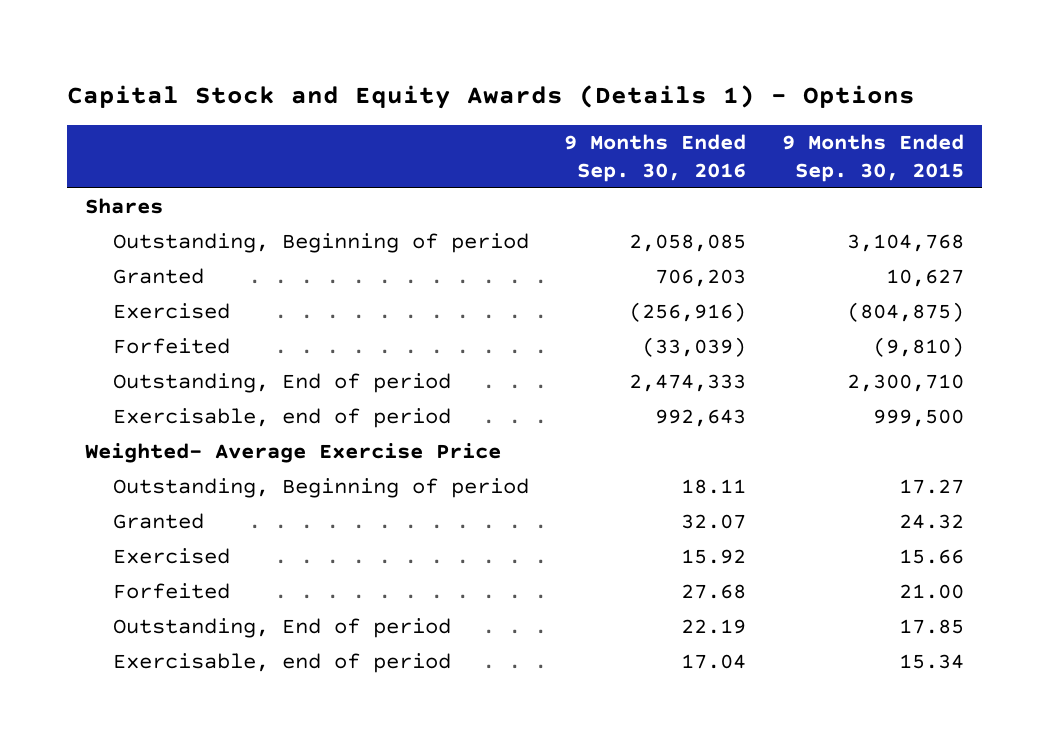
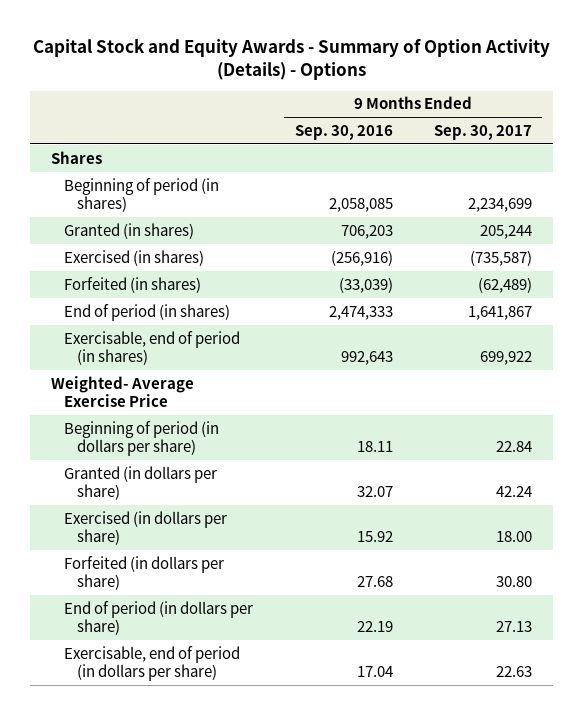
- Capital Stock and Equity Awards (Details 1) - Options
+ Capital Stock and Equity Awards - Summary of Option Activity (Details) - Options
- | 9 Months Ended Sep. 30, 2016 | 9 Months Ended Sep. 30, 2015
+ | 9 Months Ended Sep. 30, 2016 | 9 Months Ended Sep. 30, 2017
- Outstanding, Beginning of period | 2,058,085 | 3,104,768
- Granted | 706,203 | 10,627
- Exercised | (256,916) | (804,875)
- Forfeited | (33,039) | (9,810)
- Outstanding, End of period | 2,474,333 | 2,300,710
- Exercisable, end of period | 992,643 | 999,500
+ Beginning of period (in shares) | 2,058,085 | 2,234,699
+ Granted (in shares) | 706,203 | 205,244
+ Exercised (in shares) | (256,916) | (735,587)
+ Forfeited (in shares) | (33,039) | (62,489)
+ End of period (in shares) | 2,474,333 | 1,641,867
+ Exercisable, end of period (in shares) | 992,643 | 699,922
- Outstanding, Beginning of period | 18.11 | 17.27
- Granted | 32.07 | 24.32
- Exercised | 15.92 | 15.66
- Forfeited | 27.68 | 21.00
- Outstanding, End of period | 22.19 | 17.85
- Exercisable, end of period | 17.04 | 15.34
+ Beginning of period (in dollars per share) | 18.11 | 22.84
+ Granted (in dollars per share) | 32.07 | 42.24
+ Exercised (in dollars per share) | 15.92 | 18.00
+ Forfeited (in dollars per share) | 27.68 | 30.80
+ End of period (in dollars per share) | 22.19 | 27.13
+ Exercisable, end of period (in dollars per share) | 17.04 | 22.63

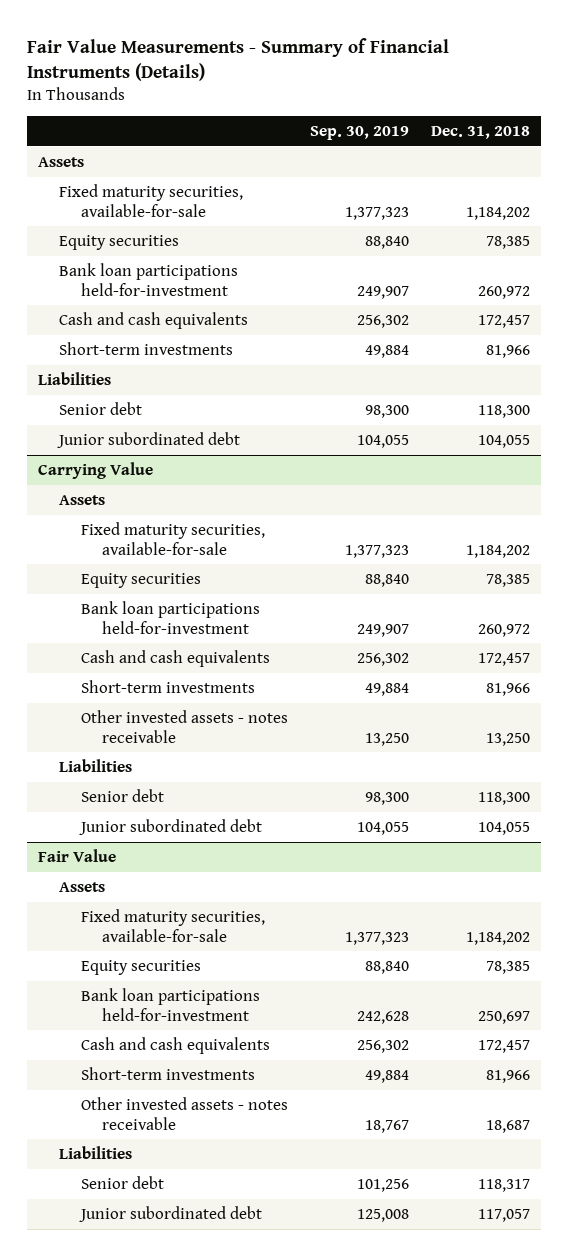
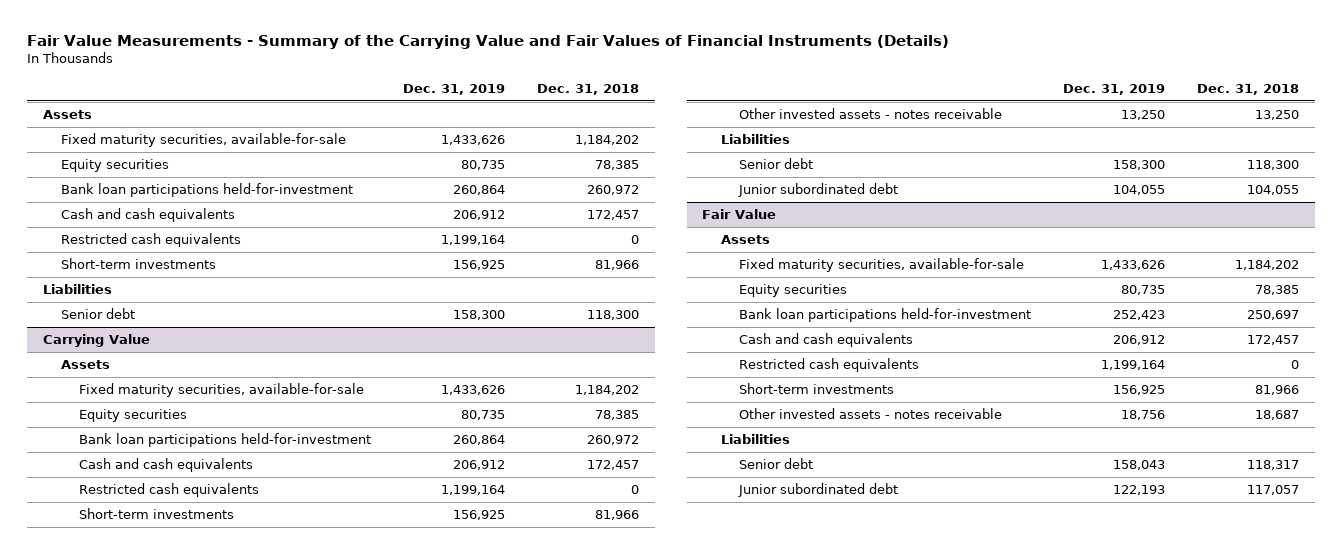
- Fair Value Measurements - Summary of Financial Instruments (Details)
+ Fair Value Measurements - Summary of the Carrying Value and Fair Values of Financial Instruments (Details)
- | Sep. 30, 2019 | Dec. 31, 2018
+ | Dec. 31, 2019 | Dec. 31, 2018
+ Restricted cash equivalents | 1,199,164 | 0
- Junior subordinated debt | 104,055 | 104,055
@ Carrying Value
+ Restricted cash equivalents | 1,199,164 | 0
@ Fair Value
+ Restricted cash equivalents | 1,199,164 | 0

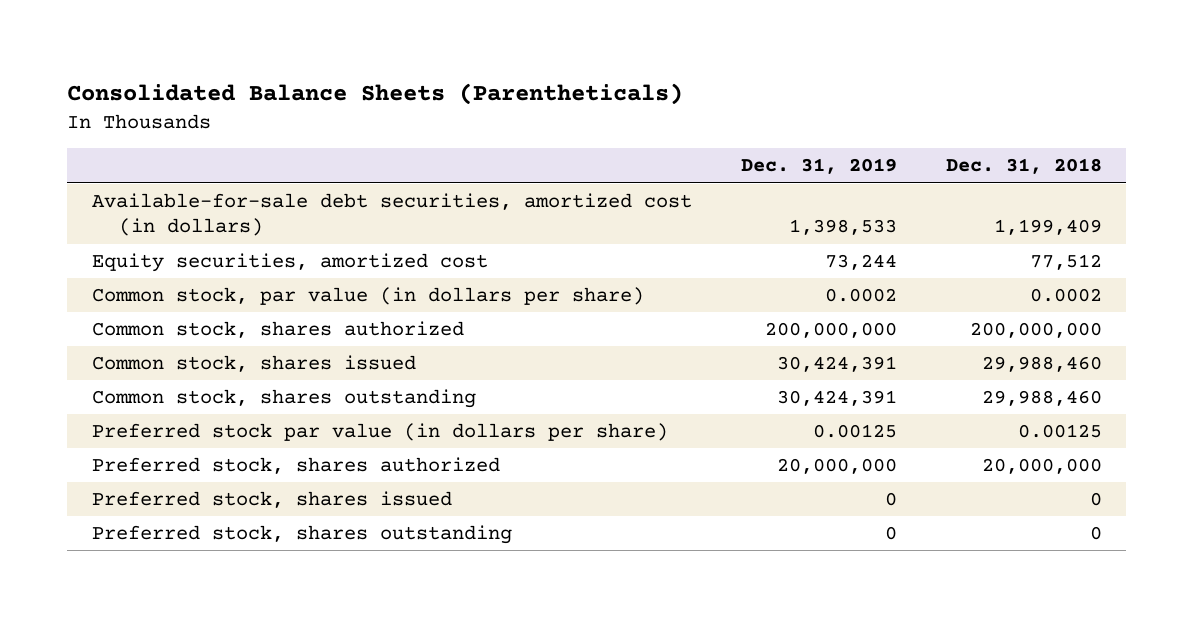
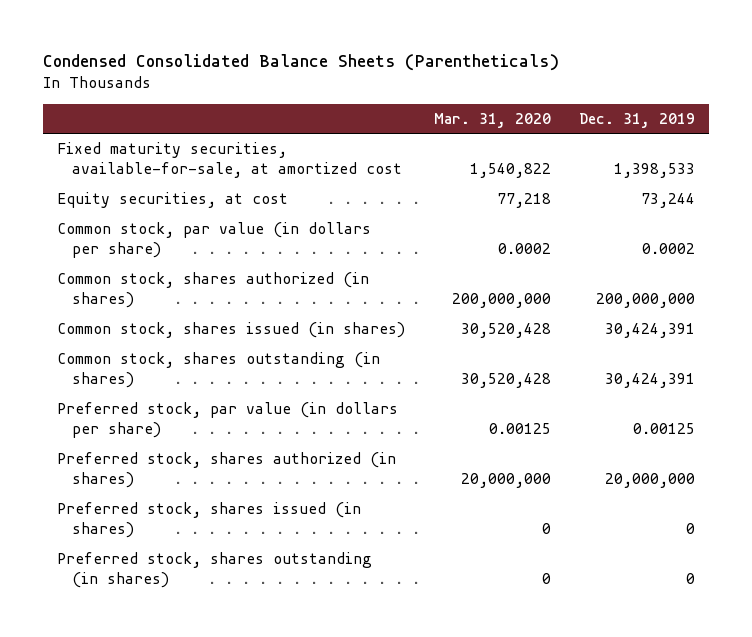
- Consolidated Balance Sheets (Parentheticals)
+ Condensed Consolidated Balance Sheets (Parentheticals)
- | Dec. 31, 2019 | Dec. 31, 2018
+ | Mar. 31, 2020 | Dec. 31, 2019
- Available-for-sale debt securities, amortized cost (in dollars) | 1,398,533 | 1,199,409
- Equity securities, amortized cost | 73,244 | 77,512
+ Fixed maturity securities, available-for-sale, at amortized cost | 1,540,822 | 1,398,533
+ Equity securities, at cost | 77,218 | 73,244
- Common stock, shares authorized | 200,000,000 | 200,000,000
- Common stock, shares issued | 30,424,391 | 29,988,460
- Common stock, shares outstanding | 30,424,391 | 29,988,460
- Preferred stock par value (in dollars per share) | 0.00125 | 0.00125
- Preferred stock, shares authorized | 20,000,000 | 20,000,000
- Preferred stock, shares issued | 0 | 0
- Preferred stock, shares outstanding | 0 | 0
+ Common stock, shares authorized (in shares) | 200,000,000 | 200,000,000
+ Common stock, shares issued (in shares) | 30,520,428 | 30,424,391
+ Common stock, shares outstanding (in shares) | 30,520,428 | 30,424,391
+ Preferred stock, par value (in dollars per share) | 0.00125 | 0.00125
+ Preferred stock, shares authorized (in shares) | 20,000,000 | 20,000,000
+ Preferred stock, shares issued (in shares) | 0 | 0
+ Preferred stock, shares outstanding (in shares) | 0 | 0

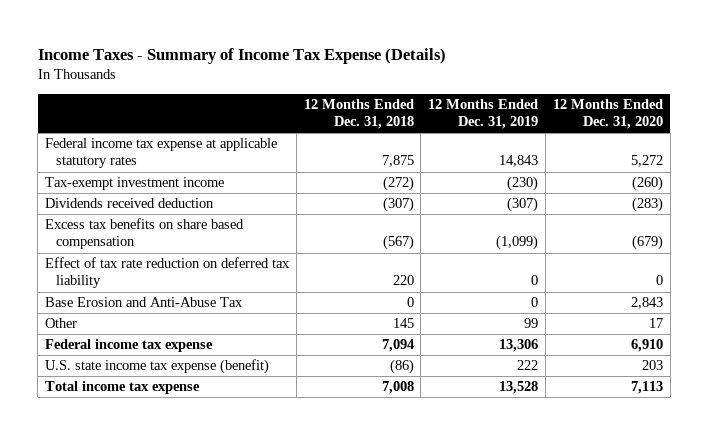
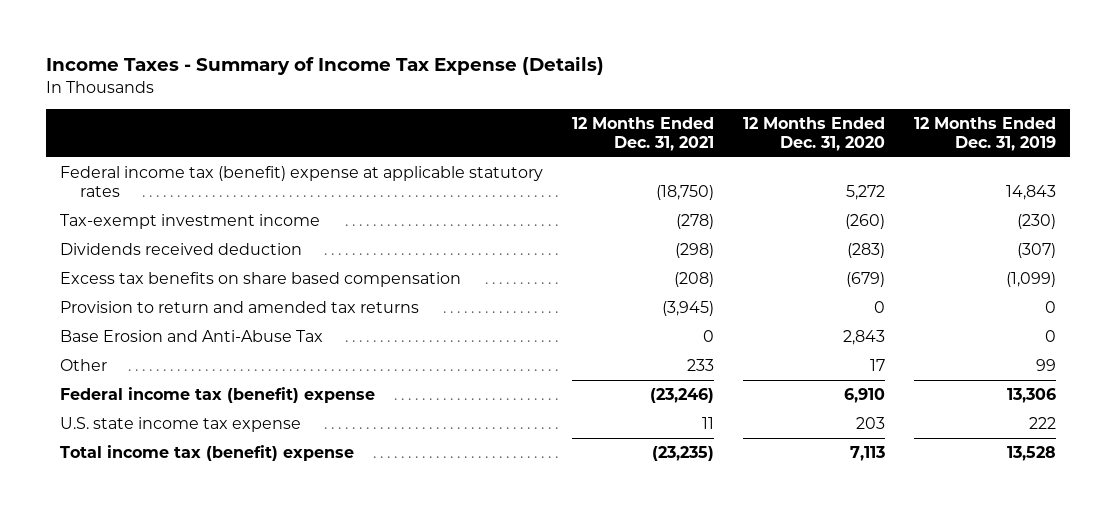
- | 12 Months Ended Dec. 31, 2018 | 12 Months Ended Dec. 31, 2019 | 12 Months Ended Dec. 31, 2020
+ | 12 Months Ended Dec. 31, 2021 | 12 Months Ended Dec. 31, 2020 | 12 Months Ended Dec. 31, 2019
- Federal income tax expense at applicable statutory rates | 7,875 | 14,843 | 5,272
+ Federal income tax (benefit) expense at applicable statutory rates | (18,750) | 5,272 | 14,843
- Effect of tax rate reduction on deferred tax liability | 220 | 0 | 0
+ Provision to return and amended tax returns | (3,945) | 0 | 0
- Federal income tax expense | 7,094 | 13,306 | 6,910
- U.S. state income tax expense (benefit) | (86) | 222 | 203
- Total income tax expense | 7,008 | 13,528 | 7,113
+ Federal income tax (benefit) expense | (23,246) | 6,910 | 13,306
+ U.S. state income tax expense | 11 | 203 | 222
+ Total income tax (benefit) expense | (23,235) | 7,113 | 13,528

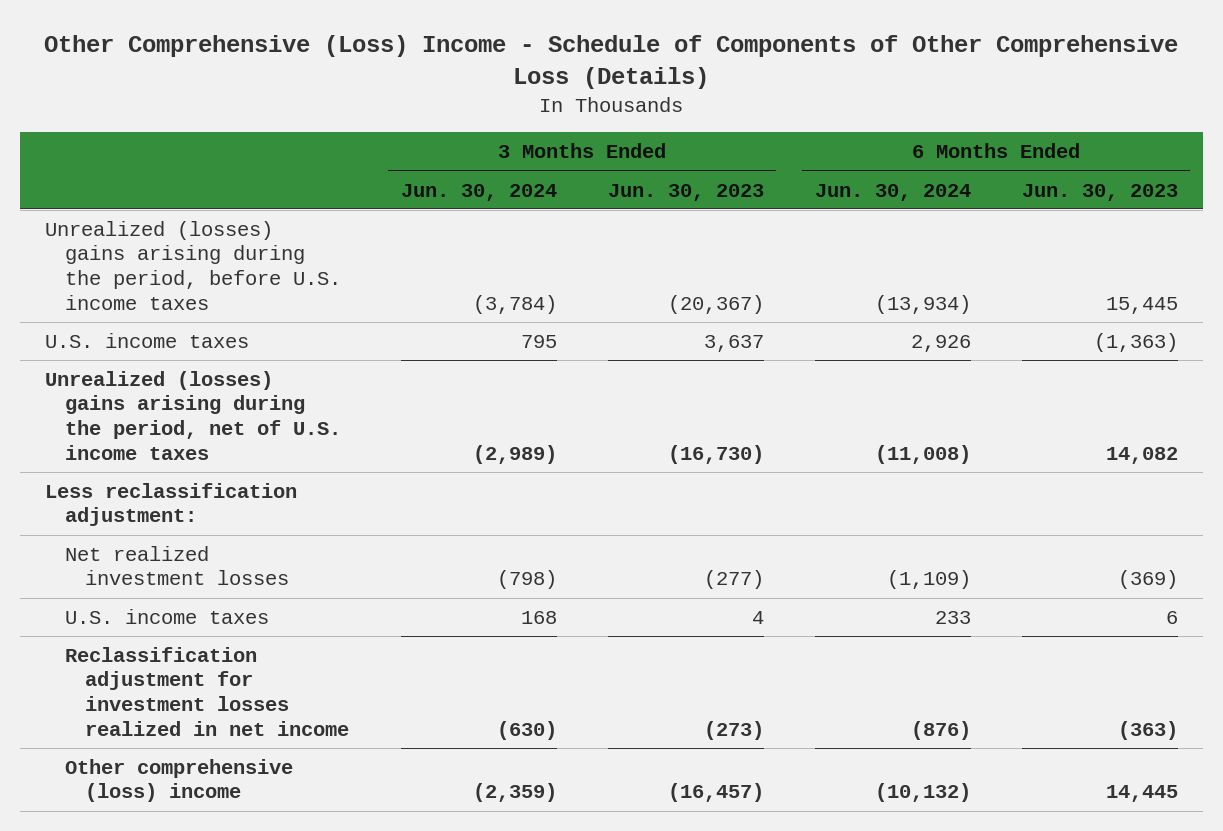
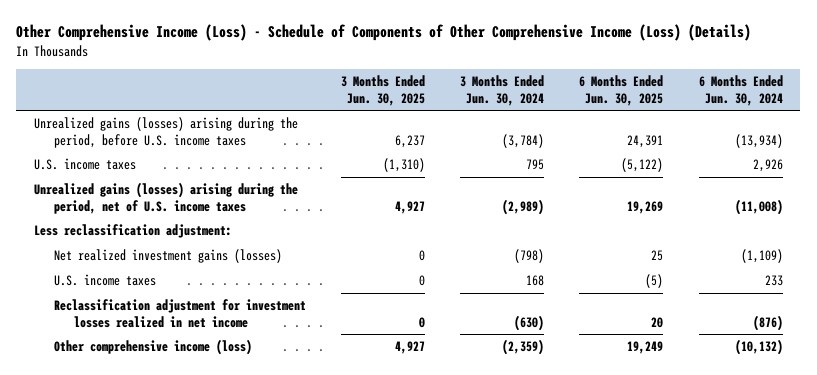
- Other Comprehensive (Loss) Income - Schedule of Components of Other Comprehensive Loss (Details)
+ Other Comprehensive Income (Loss) - Schedule of Components of Other Comprehensive Income (Loss) (Details)
- | 3 Months Ended Jun. 30, 2024 | 3 Months Ended Jun. 30, 2023 | 6 Months Ended Jun. 30, 2024 | 6 Months Ended Jun. 30, 2023
+ | 3 Months Ended Jun. 30, 2025 | 3 Months Ended Jun. 30, 2024 | 6 Months Ended Jun. 30, 2025 | 6 Months Ended Jun. 30, 2024
- Unrealized (losses) gains arising during the period, before U.S. income taxes | (3,784) | (20,367) | (13,934) | 15,445
+ Unrealized gains (losses) arising during the period, before U.S. income taxes | 6,237 | (3,784) | 24,391 | (13,934)
- Unrealized (losses) gains arising during the period, net of U.S. income taxes | (2,989) | (16,730) | (11,008) | 14,082
+ Unrealized gains (losses) arising during the period, net of U.S. income taxes | 4,927 | (2,989) | 19,269 | (11,008)
- Net realized investment losses | (798) | (277) | (1,109) | (369)
+ Net realized investment gains (losses) | 0 | (798) | 25 | (1,109)
- Other comprehensive (loss) income | (2,359) | (16,457) | (10,132) | 14,445
+ Other comprehensive income (loss) | 4,927 | (2,359) | 19,249 | (10,132)

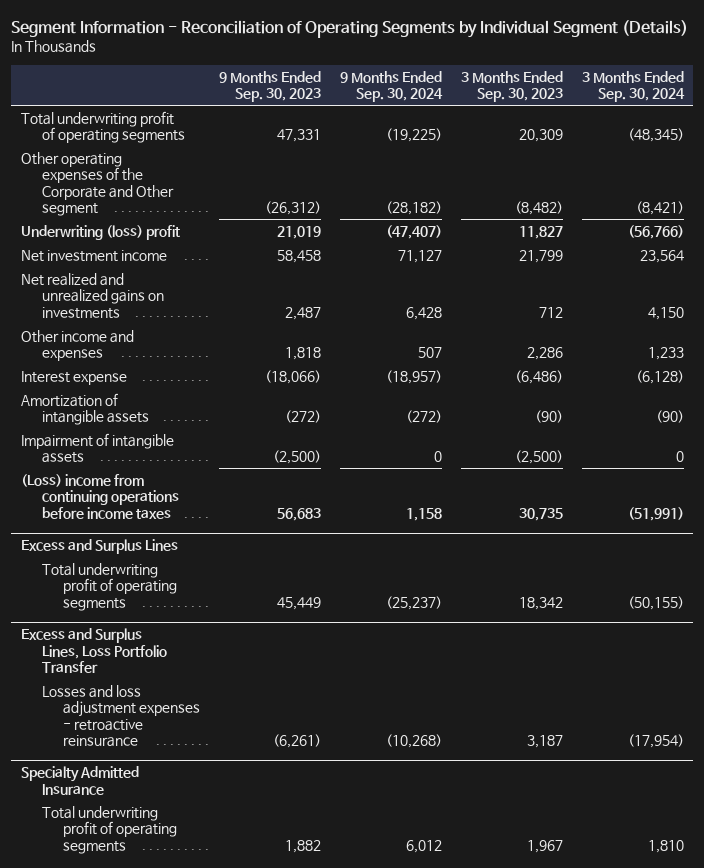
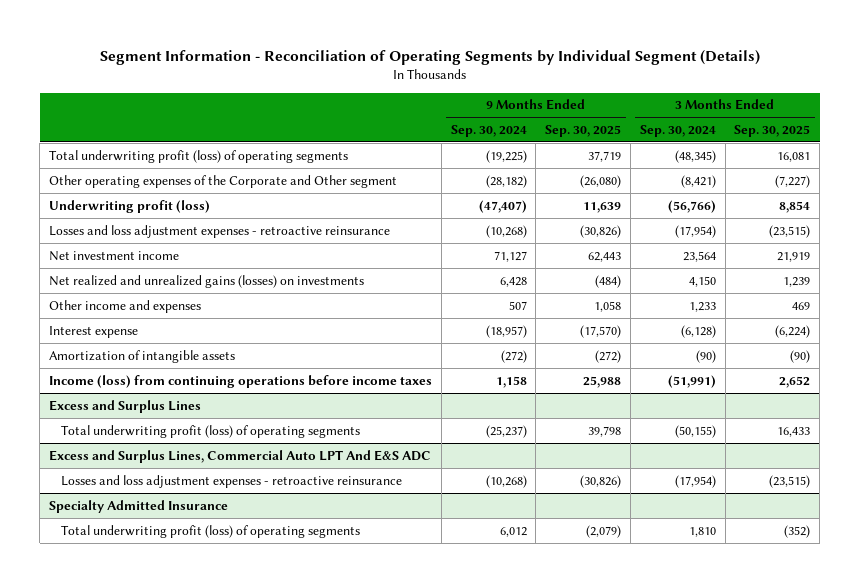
- | 9 Months Ended Sep. 30, 2023 | 9 Months Ended Sep. 30, 2024 | 3 Months Ended Sep. 30, 2023 | 3 Months Ended Sep. 30, 2024
+ | 9 Months Ended Sep. 30, 2024 | 9 Months Ended Sep. 30, 2025 | 3 Months Ended Sep. 30, 2024 | 3 Months Ended Sep. 30, 2025
- Total underwriting profit of operating segments | 47,331 | (19,225) | 20,309 | (48,345)
+ Total underwriting profit (loss) of operating segments | (19,225) | 37,719 | (48,345) | 16,081
- Underwriting (loss) profit | 21,019 | (47,407) | 11,827 | (56,766)
+ Underwriting profit (loss) | (47,407) | 11,639 | (56,766) | 8,854
+ Losses and loss adjustment expenses - retroactive reinsurance | (10,268) | (30,826) | (17,954) | (23,515)
- Net realized and unrealized gains on investments | 2,487 | 6,428 | 712 | 4,150
+ Net realized and unrealized gains (losses) on investments | 6,428 | (484) | 4,150 | 1,239
- Impairment of intangible assets | (2,500) | 0 | (2,500) | 0
- (Loss) income from continuing operations before income taxes | 56,683 | 1,158 | 30,735 | (51,991)
+ Income (loss) from continuing operations before income taxes | 1,158 | 25,988 | (51,991) | 2,652
@ Excess and Surplus Lines
- Total underwriting profit of operating segments | 45,449 | (25,237) | 18,342 | (50,155)
- Excess and Surplus Lines, Loss Portfolio Transfer
@ Excess and Surplus Lines
+ Total underwriting profit (loss) of operating segments | (25,237) | 39,798 | (50,155) | 16,433
+ Excess and Surplus Lines, Commercial Auto LPT And E&S ADC
@ Specialty Admitted Insurance
- Total underwriting profit of operating segments | 1,882 | 6,012 | 1,967 | 1,810
+ Total underwriting profit (loss) of operating segments | 6,012 | (2,079) | 1,810 | (352)

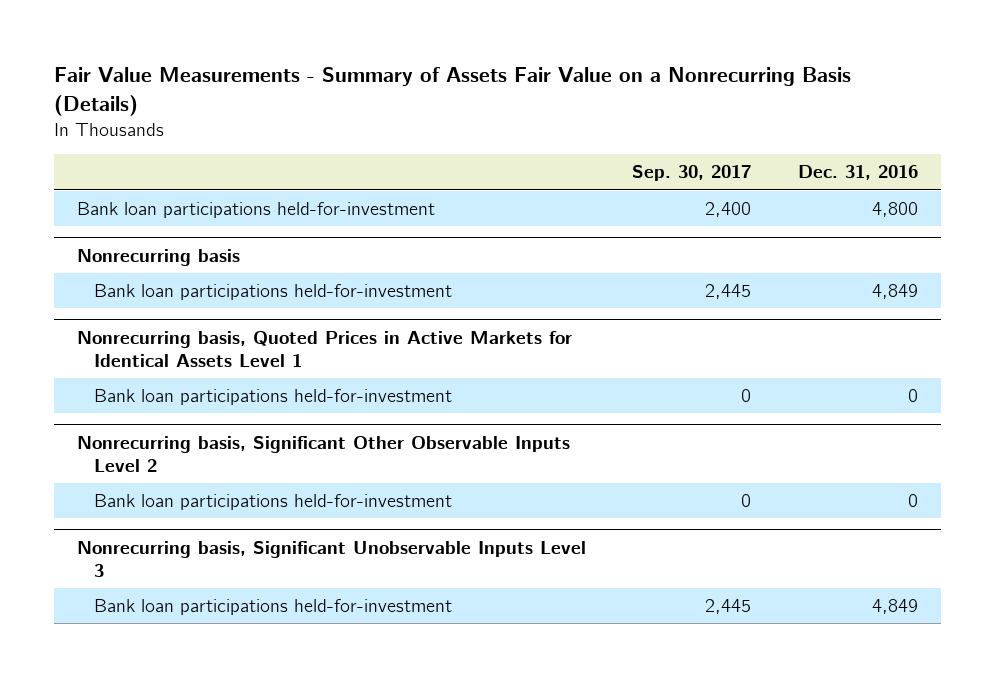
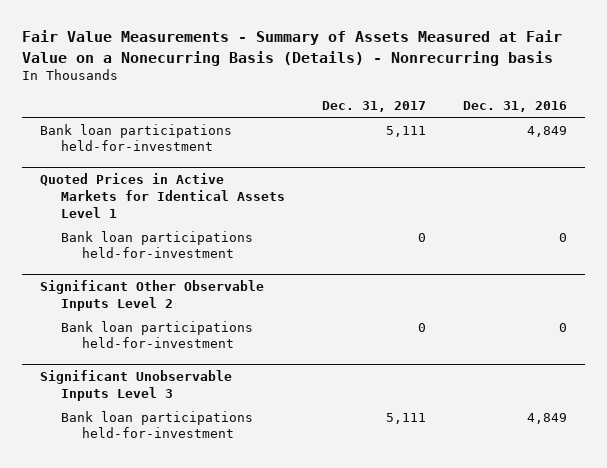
- Fair Value Measurements - Summary of Assets Fair Value on a Nonrecurring Basis (Details)
+ Fair Value Measurements - Summary of Assets Measured at Fair Value on a Nonecurring Basis (Details) - Nonrecurring basis
- | Sep. 30, 2017 | Dec. 31, 2016
+ | Dec. 31, 2017 | Dec. 31, 2016
- Bank loan participations held-for-investment | 2,400 | 4,800
- Nonrecurring basis
- Nonrecurring basis, Quoted Prices in Active Markets for Identical Assets Level 1
+ Quoted Prices in Active Markets for Identical Assets Level 1
- Nonrecurring basis, Significant Other Observable Inputs Level 2
+ Significant Other Observable Inputs Level 2
- Nonrecurring basis, Significant Unobservable Inputs Level 3
+ Significant Unobservable Inputs Level 3

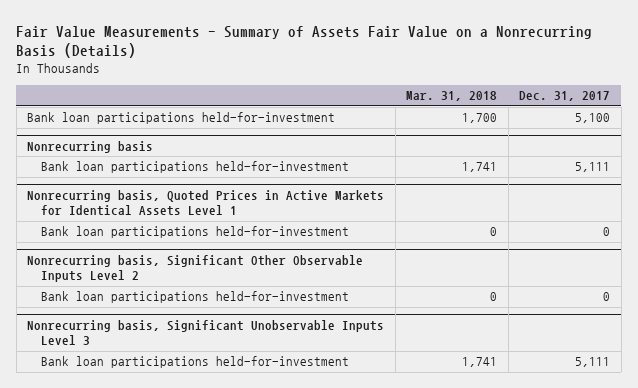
- Fair Value Measurements - Summary of Assets Measured at Fair Value on a Nonecurring Basis (Details) - Nonrecurring basis
+ Fair Value Measurements - Summary of Assets Fair Value on a Nonrecurring Basis (Details)
- | Dec. 31, 2017 | Dec. 31, 2016
+ | Mar. 31, 2018 | Dec. 31, 2017
+ Bank loan participations held-for-investment | 1,700 | 5,100
+ Nonrecurring basis
- Quoted Prices in Active Markets for Identical Assets Level 1
+ Nonrecurring basis, Quoted Prices in Active Markets for Identical Assets Level 1
- Significant Other Observable Inputs Level 2
+ Nonrecurring basis, Significant Other Observable Inputs Level 2
- Significant Unobservable Inputs Level 3
+ Nonrecurring basis, Significant Unobservable Inputs Level 3

